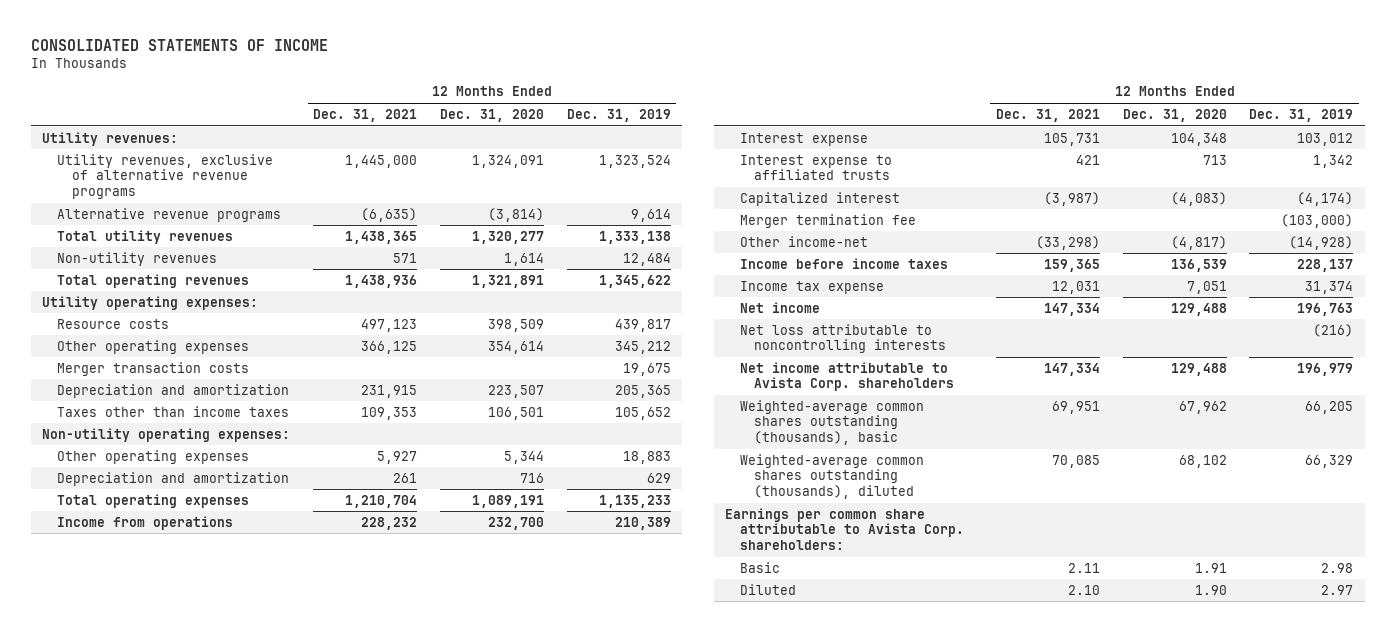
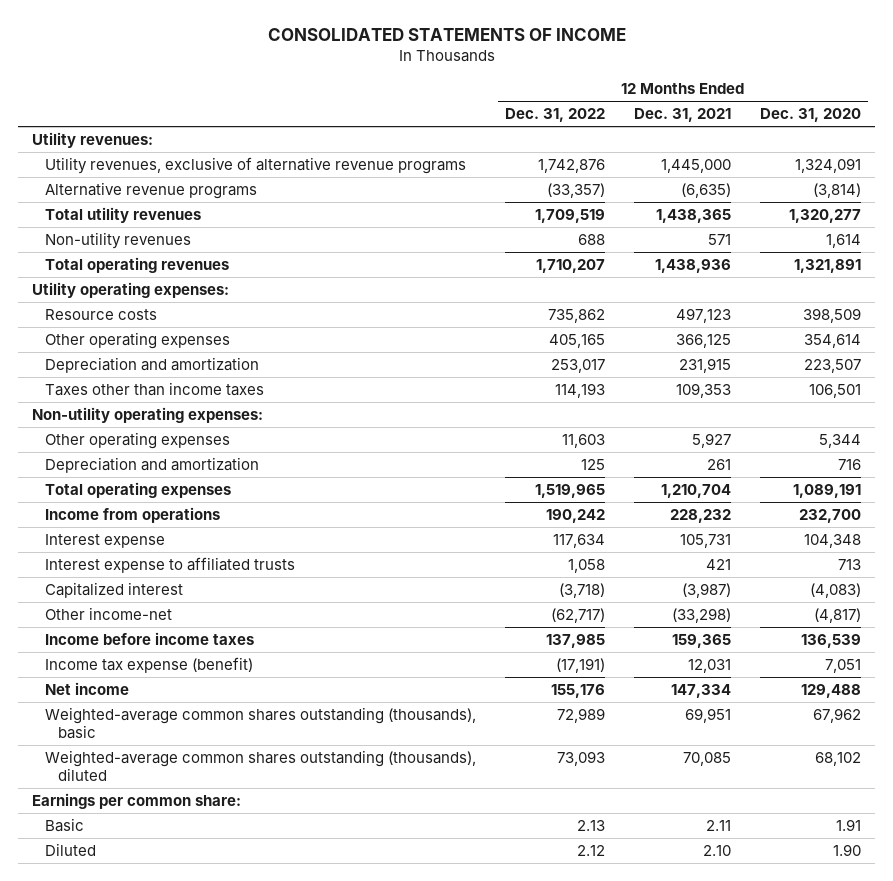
- | 12 Months Ended Dec. 31, 2021 | 12 Months Ended Dec. 31, 2020 | 12 Months Ended Dec. 31, 2019
+ | 12 Months Ended Dec. 31, 2022 | 12 Months Ended Dec. 31, 2021 | 12 Months Ended Dec. 31, 2020
- Merger transaction costs | | | 19,675
- Merger termination fee | | | (103,000)
- Income tax expense | 12,031 | 7,051 | 31,374
+ Income tax expense (benefit) | (17,191) | 12,031 | 7,051
- Net loss attributable to noncontrolling interests | | | (216)
- Net income attributable to Avista Corp. shareholders | 147,334 | 129,488 | 196,979
- Earnings per common share attributable to Avista Corp. shareholders:
+ Earnings per common share:

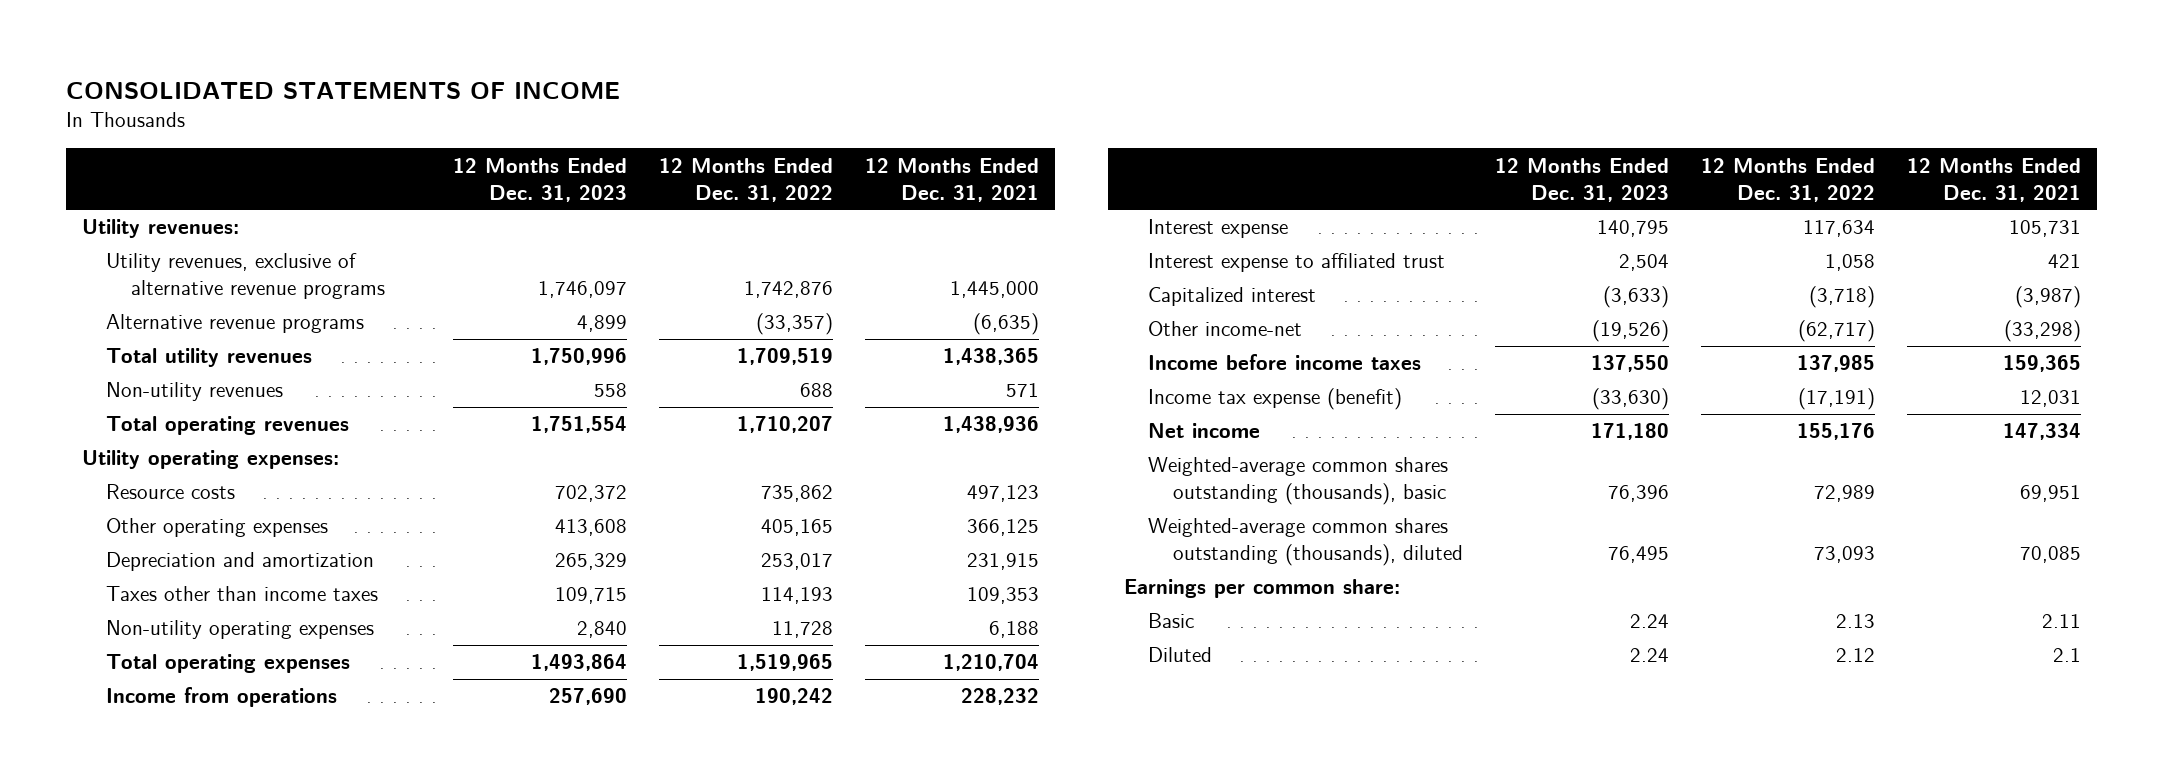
- | 12 Months Ended Dec. 31, 2022 | 12 Months Ended Dec. 31, 2021 | 12 Months Ended Dec. 31, 2020
+ | 12 Months Ended Dec. 31, 2023 | 12 Months Ended Dec. 31, 2022 | 12 Months Ended Dec. 31, 2021
- Non-utility operating expenses:
- Other operating expenses | 11,603 | 5,927 | 5,344
- Depreciation and amortization | 125 | 261 | 716
+ Non-utility operating expenses | 2,840 | 11,728 | 6,188
- Interest expense to affiliated trusts | 1,058 | 421 | 713
+ Interest expense to affiliated trust | 2,504 | 1,058 | 421
- Diluted | 2.12 | 2.10 | 1.90
+ Diluted | 2.24 | 2.12 | 2.1

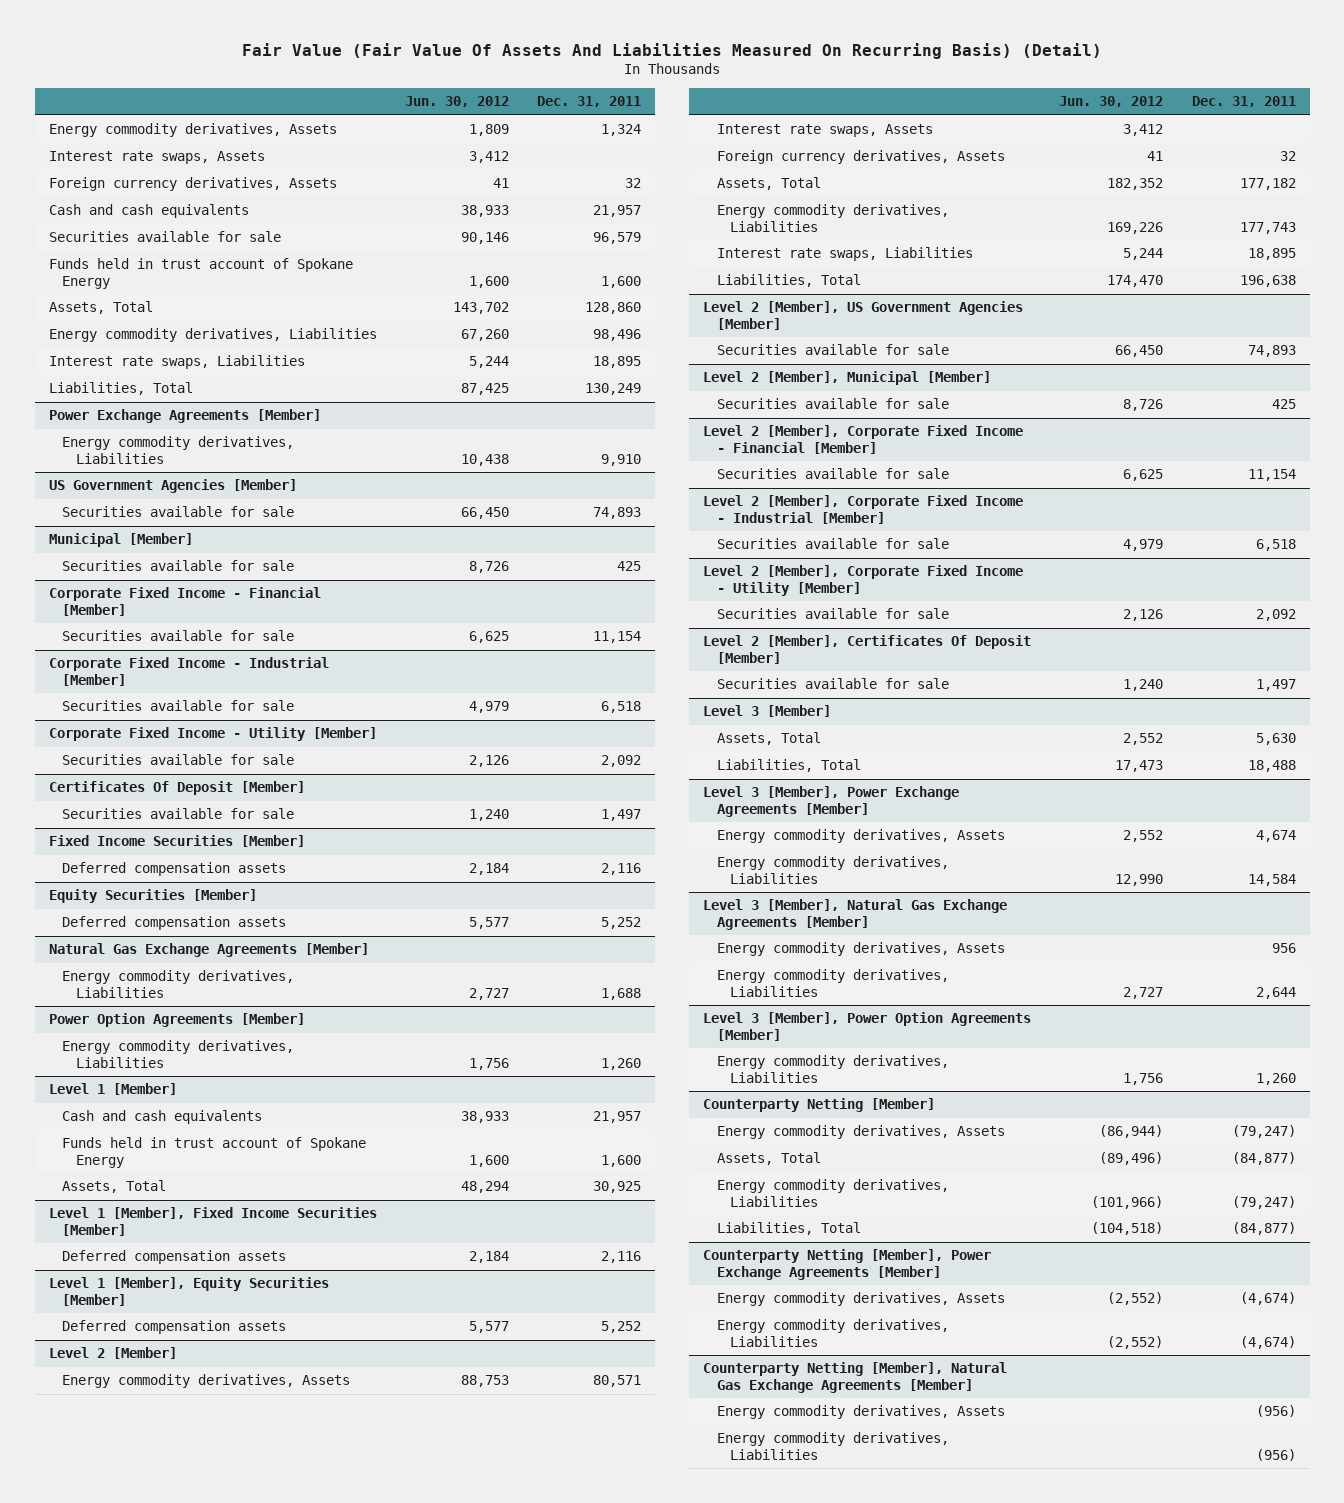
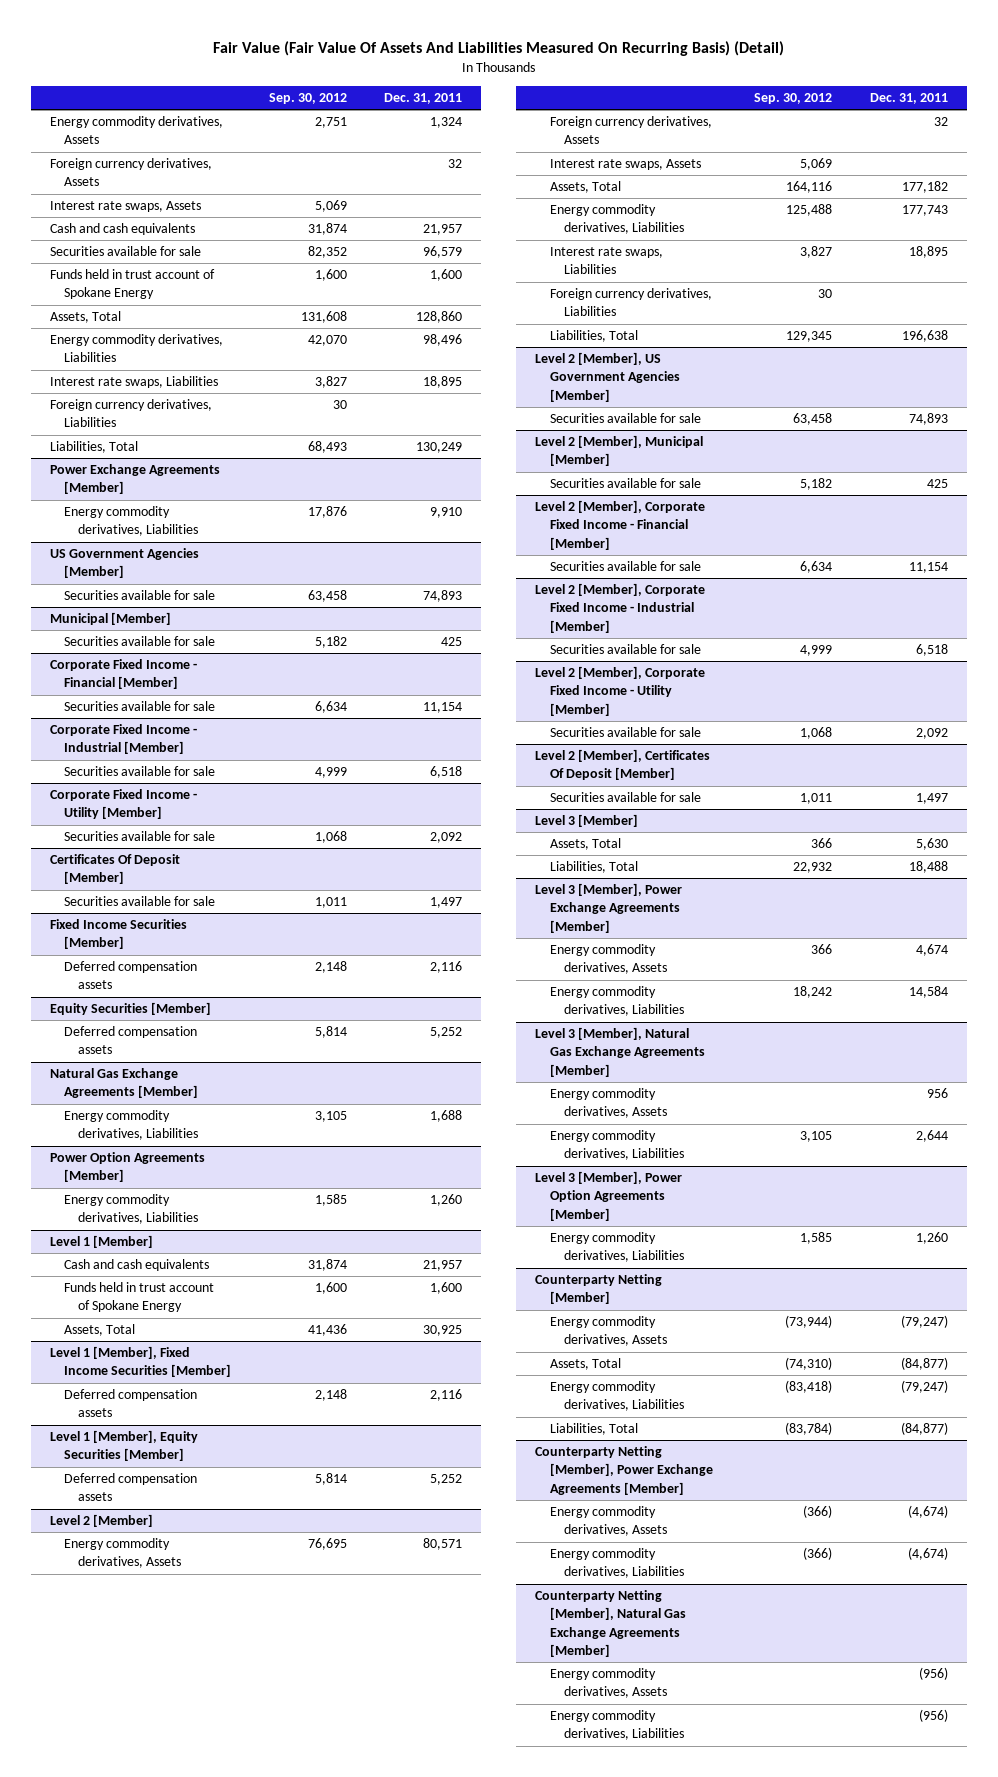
- | Jun. 30, 2012 | Dec. 31, 2011
+ | Sep. 30, 2012 | Dec. 31, 2011
moved down: Interest rate swaps, Assets | 5,069 |
+ Foreign currency derivatives, Liabilities | 30 |
@ Level 2 [Member]
moved down: Interest rate swaps, Assets | 5,069 |
+ Foreign currency derivatives, Liabilities | 30 |

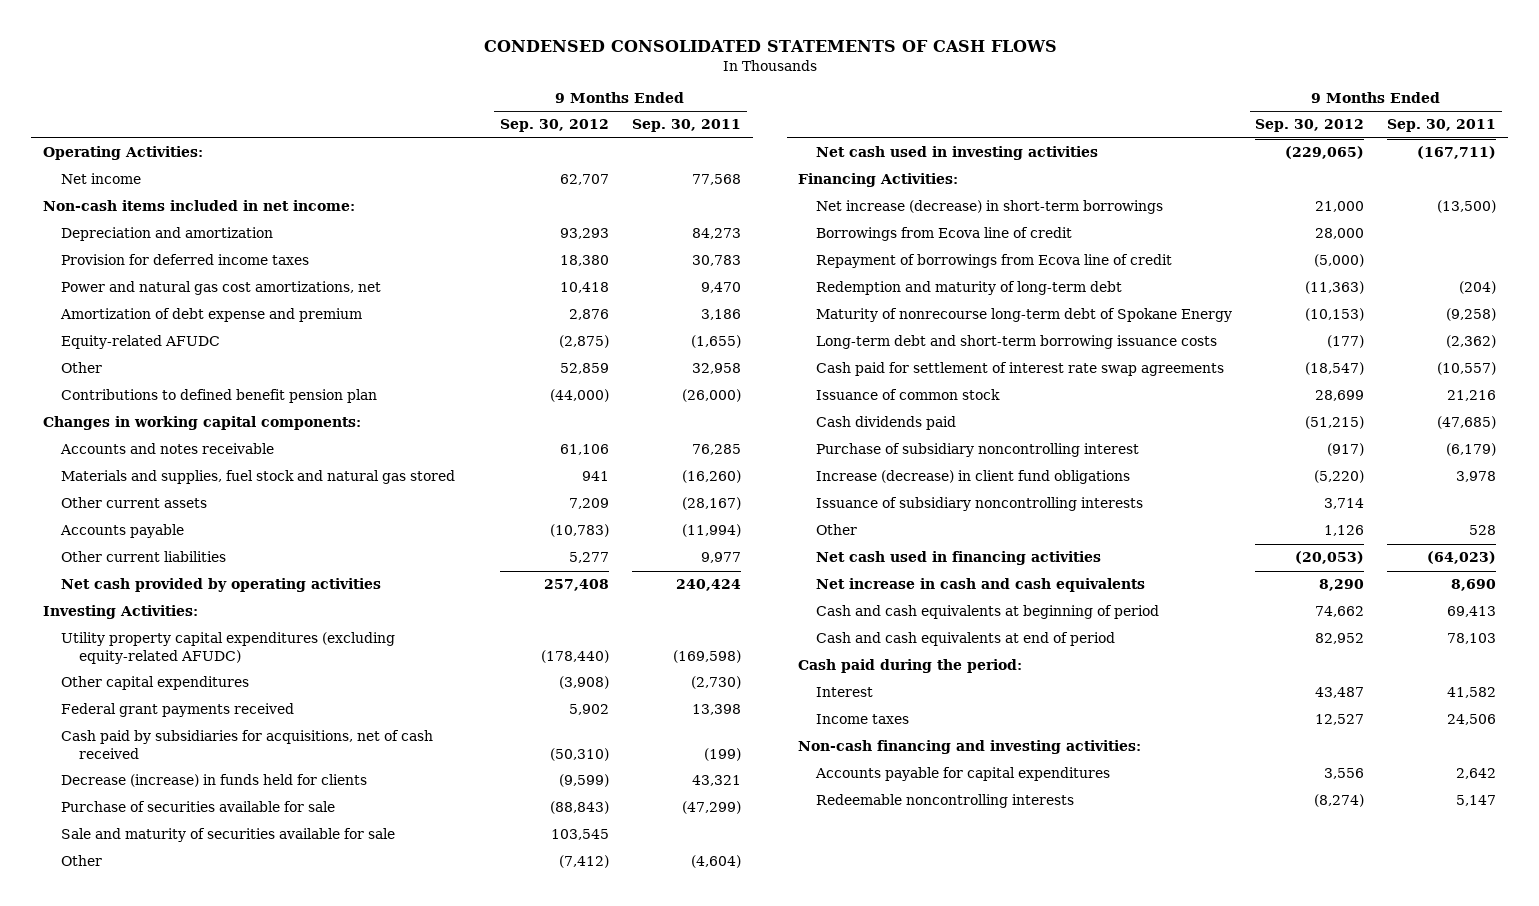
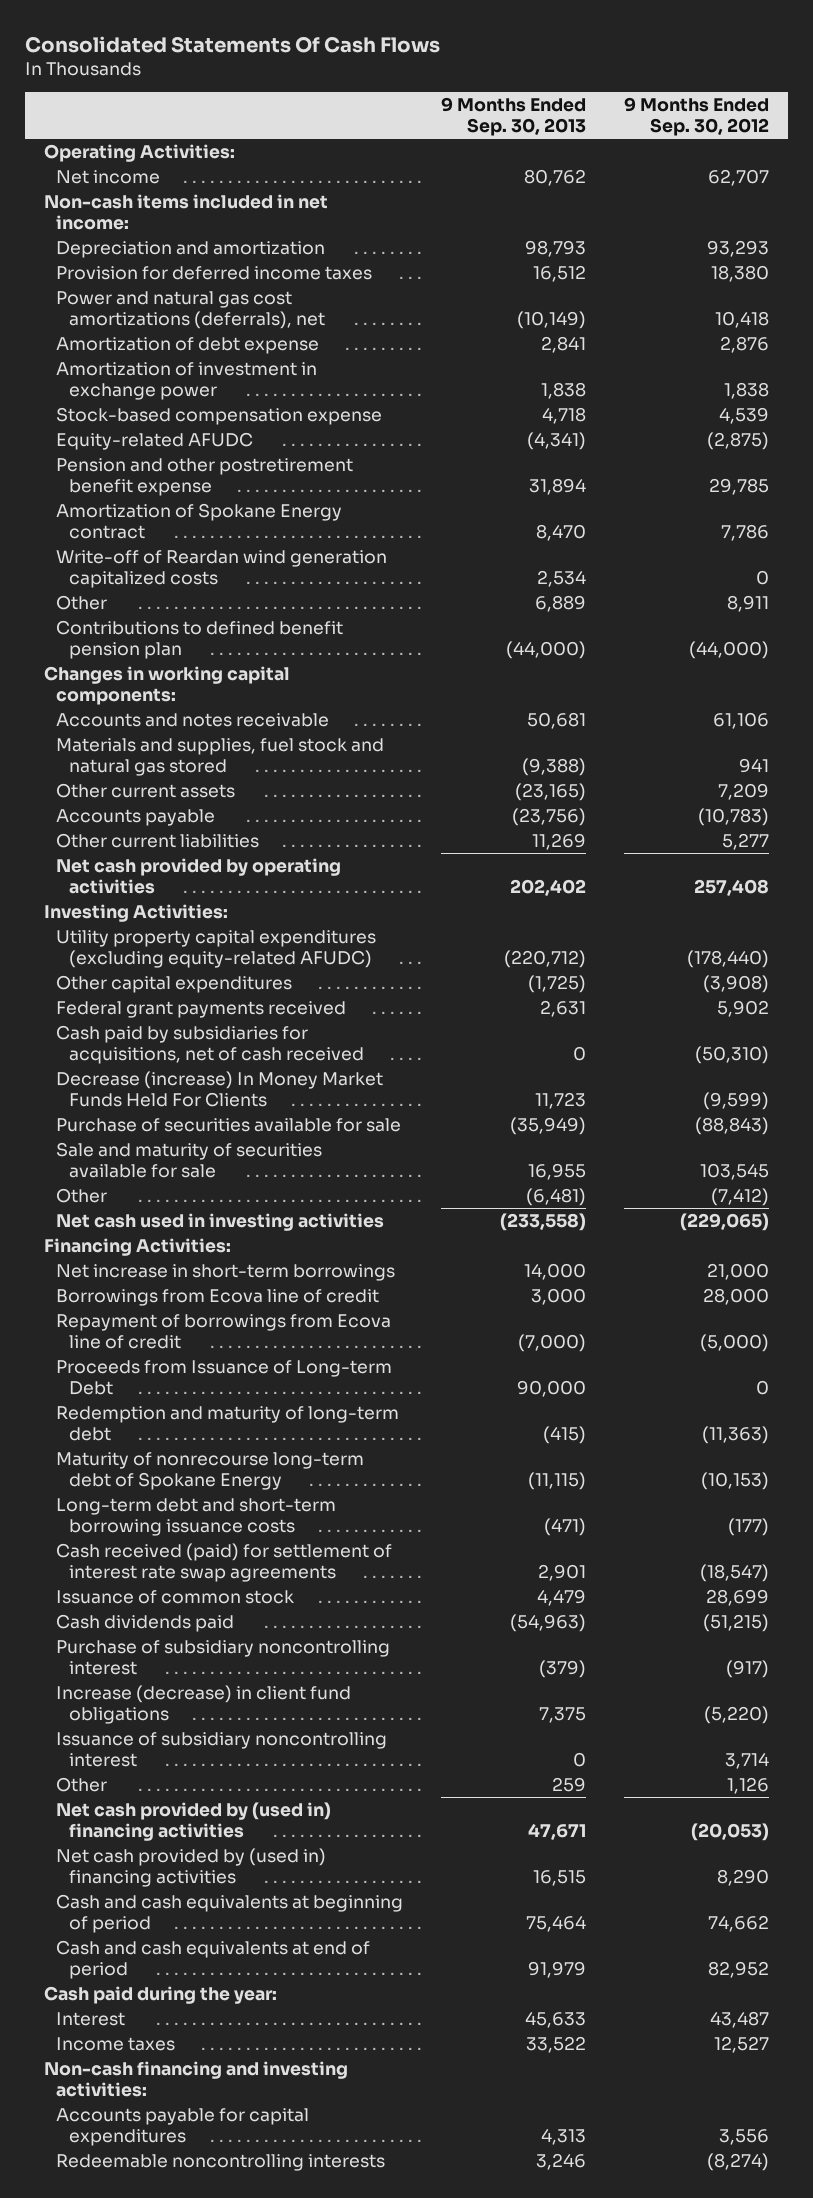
- CONDENSED CONSOLIDATED STATEMENTS OF CASH FLOWS
+ Consolidated Statements Of Cash Flows
- | 9 Months Ended Sep. 30, 2012 | 9 Months Ended Sep. 30, 2011
+ | 9 Months Ended Sep. 30, 2013 | 9 Months Ended Sep. 30, 2012
- Power and natural gas cost amortizations, net | 10,418 | 9,470
- Amortization of debt expense and premium | 2,876 | 3,186
+ Power and natural gas cost amortizations (deferrals), net | (10,149) | 10,418
+ Amortization of debt expense | 2,841 | 2,876
+ Amortization of investment in exchange power | 1,838 | 1,838
+ Stock-based compensation expense | 4,718 | 4,539
- Other | 52,859 | 32,958
+ Pension and other postretirement benefit expense | 31,894 | 29,785
+ Amortization of Spokane Energy contract | 8,470 | 7,786
+ Write-off of Reardan wind generation capitalized costs | 2,534 | 0
+ Other | 6,889 | 8,911
- Decrease (increase) in funds held for clients | (9,599) | 43,321
+ Decrease (increase) In Money Market Funds Held For Clients | 11,723 | (9,599)
- Net increase (decrease) in short-term borrowings | 21,000 | (13,500)
+ Net increase in short-term borrowings | 14,000 | 21,000
+ Proceeds from Issuance of Long-term Debt | 90,000 | 0
- Cash paid for settlement of interest rate swap agreements | (18,547) | (10,557)
+ Cash received (paid) for settlement of interest rate swap agreements | 2,901 | (18,547)
- Issuance of subsidiary noncontrolling interests | 3,714 |
+ Issuance of subsidiary noncontrolling interest | 0 | 3,714
- Net cash used in financing activities | (20,053) | (64,023)
- Net increase in cash and cash equivalents | 8,290 | 8,690
+ Net cash provided by (used in) financing activities | 47,671 | (20,053)
+ Net cash provided by (used in) financing activities | 16,515 | 8,290
- Cash paid during the period:
+ Cash paid during the year:

